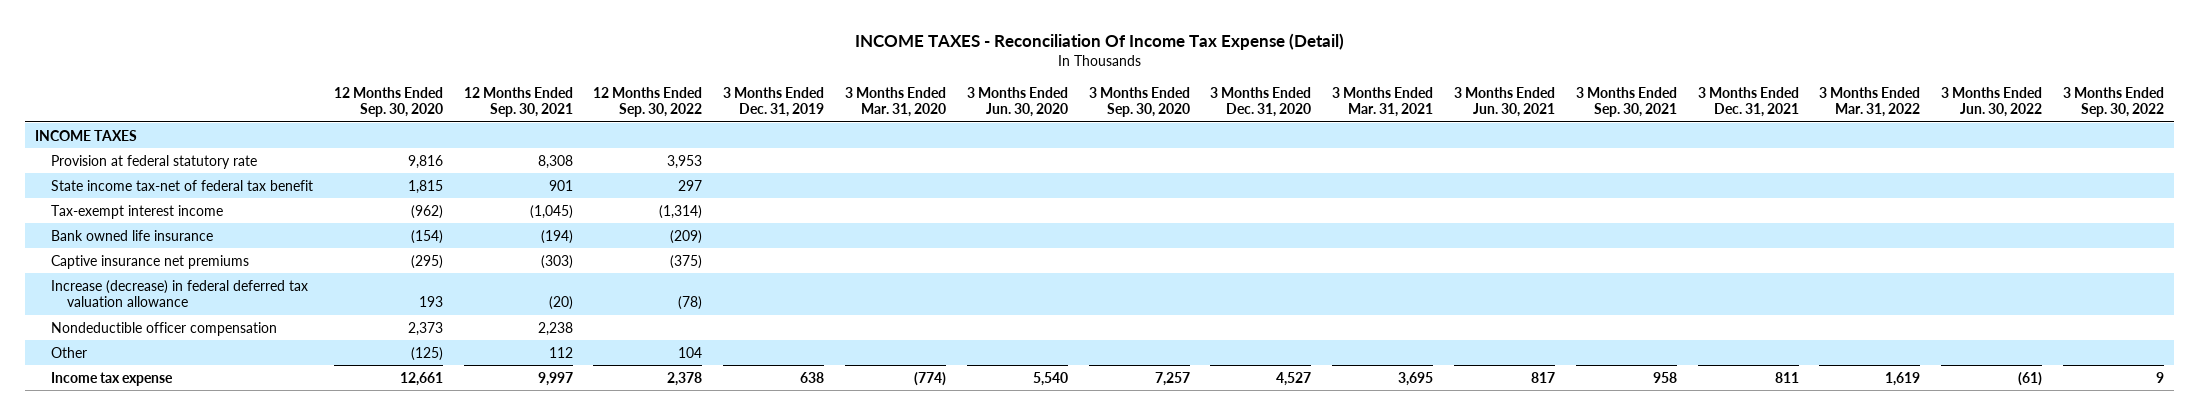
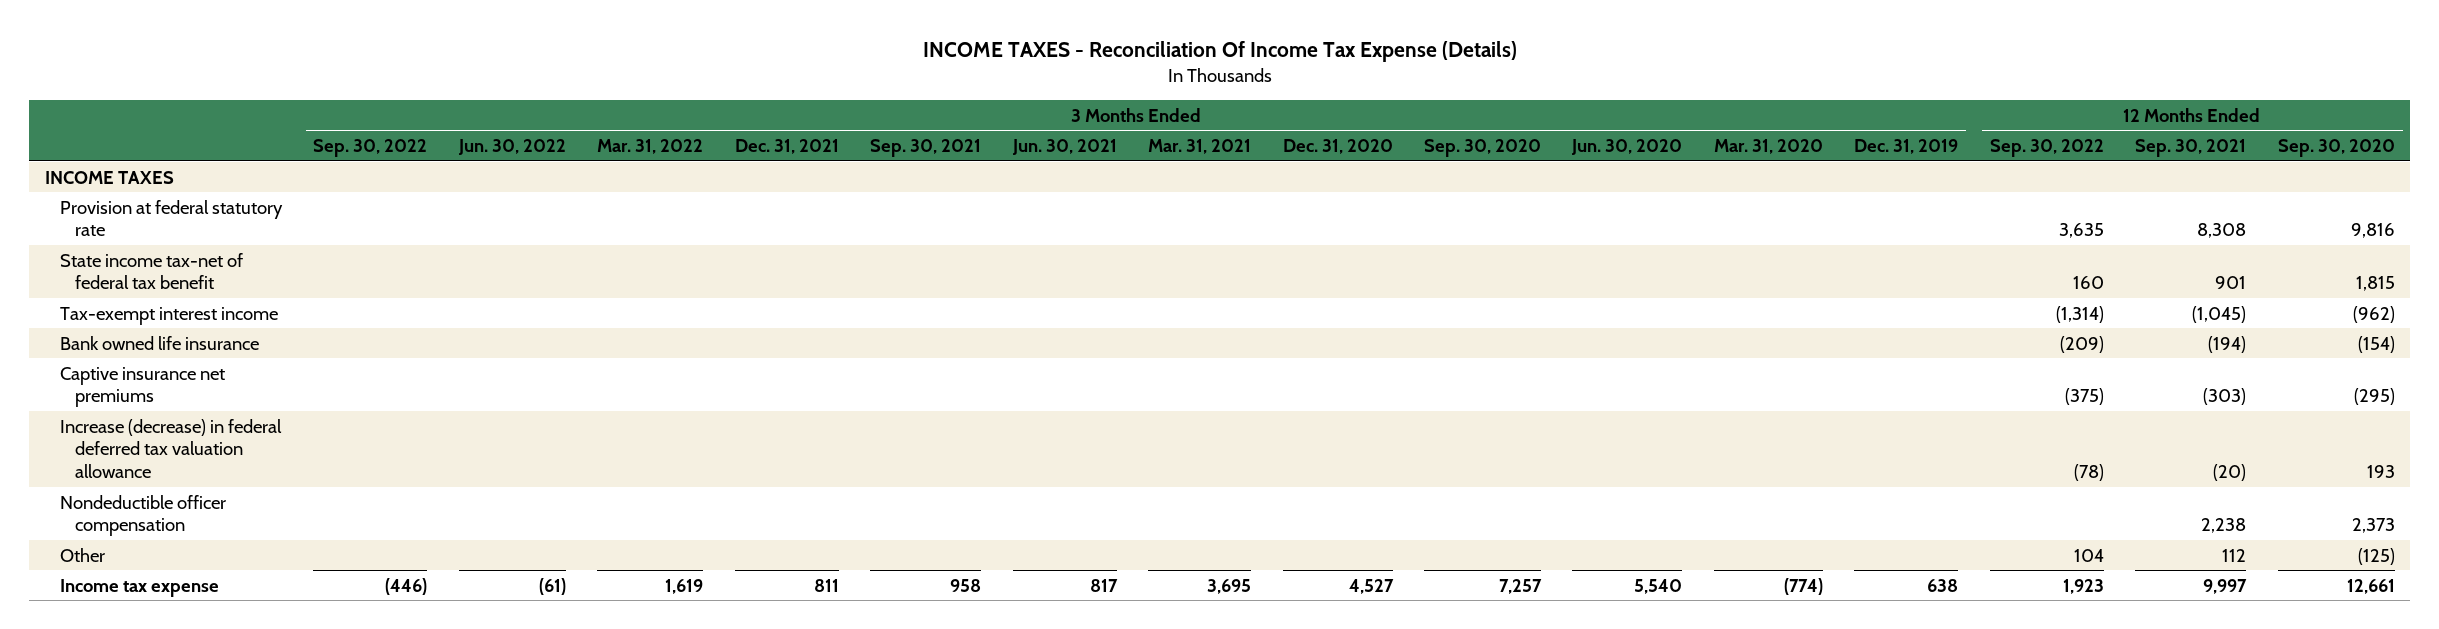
- INCOME TAXES - Reconciliation Of Income Tax Expense (Detail)
+ INCOME TAXES - Reconciliation Of Income Tax Expense (Details)
- | 12 Months Ended Sep. 30, 2020 | 12 Months Ended Sep. 30, 2021 | 12 Months Ended Sep. 30, 2022 | 3 Months Ended Dec. 31, 2019 | 3 Months Ended Mar. 31, 2020 | 3 Months Ended Jun. 30, 2020 | 3 Months Ended Sep. 30, 2020 | 3 Months Ended Dec. 31, 2020 | 3 Months Ended Mar. 31, 2021 | 3 Months Ended Jun. 30, 2021 | 3 Months Ended Sep. 30, 2021 | 3 Months Ended Dec. 31, 2021 | 3 Months Ended Mar. 31, 2022 | 3 Months Ended Jun. 30, 2022 | 3 Months Ended Sep. 30, 2022
+ | 3 Months Ended Sep. 30, 2022 | 3 Months Ended Jun. 30, 2022 | 3 Months Ended Mar. 31, 2022 | 3 Months Ended Dec. 31, 2021 | 3 Months Ended Sep. 30, 2021 | 3 Months Ended Jun. 30, 2021 | 3 Months Ended Mar. 31, 2021 | 3 Months Ended Dec. 31, 2020 | 3 Months Ended Sep. 30, 2020 | 3 Months Ended Jun. 30, 2020 | 3 Months Ended Mar. 31, 2020 | 3 Months Ended Dec. 31, 2019 | 12 Months Ended Sep. 30, 2022 | 12 Months Ended Sep. 30, 2021 | 12 Months Ended Sep. 30, 2020
- Provision at federal statutory rate | 9,816 | 8,308 | 3,953 | | | | | | | | | | | |
- State income tax-net of federal tax benefit | 1,815 | 901 | 297 | | | | | | | | | | | |
+ Provision at federal statutory rate | | | | | | | | | | | | | 3,635 | 8,308 | 9,816
+ State income tax-net of federal tax benefit | | | | | | | | | | | | | 160 | 901 | 1,815
- Income tax expense | 12,661 | 9,997 | 2,378 | 638 | (774) | 5,540 | 7,257 | 4,527 | 3,695 | 817 | 958 | 811 | 1,619 | (61) | 9
+ Income tax expense | (446) | (61) | 1,619 | 811 | 958 | 817 | 3,695 | 4,527 | 7,257 | 5,540 | (774) | 638 | 1,923 | 9,997 | 12,661

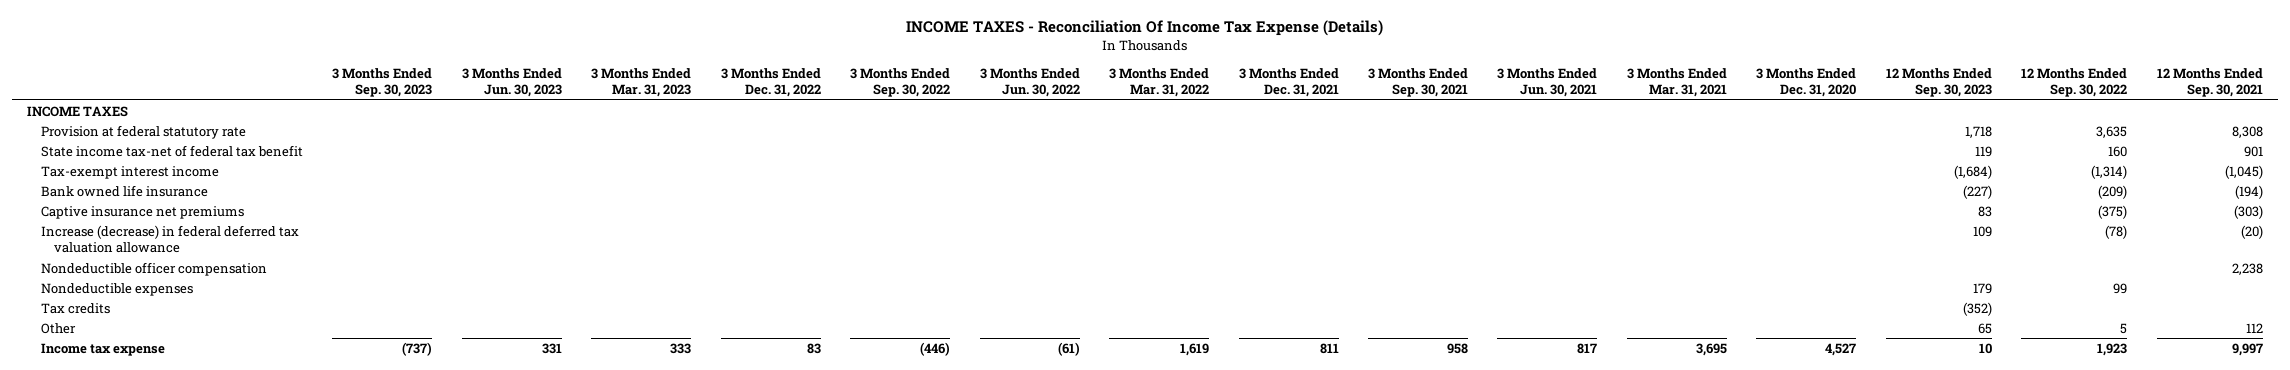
- | 3 Months Ended Sep. 30, 2022 | 3 Months Ended Jun. 30, 2022 | 3 Months Ended Mar. 31, 2022 | 3 Months Ended Dec. 31, 2021 | 3 Months Ended Sep. 30, 2021 | 3 Months Ended Jun. 30, 2021 | 3 Months Ended Mar. 31, 2021 | 3 Months Ended Dec. 31, 2020 | 3 Months Ended Sep. 30, 2020 | 3 Months Ended Jun. 30, 2020 | 3 Months Ended Mar. 31, 2020 | 3 Months Ended Dec. 31, 2019 | 12 Months Ended Sep. 30, 2022 | 12 Months Ended Sep. 30, 2021 | 12 Months Ended Sep. 30, 2020
+ | 3 Months Ended Sep. 30, 2023 | 3 Months Ended Jun. 30, 2023 | 3 Months Ended Mar. 31, 2023 | 3 Months Ended Dec. 31, 2022 | 3 Months Ended Sep. 30, 2022 | 3 Months Ended Jun. 30, 2022 | 3 Months Ended Mar. 31, 2022 | 3 Months Ended Dec. 31, 2021 | 3 Months Ended Sep. 30, 2021 | 3 Months Ended Jun. 30, 2021 | 3 Months Ended Mar. 31, 2021 | 3 Months Ended Dec. 31, 2020 | 12 Months Ended Sep. 30, 2023 | 12 Months Ended Sep. 30, 2022 | 12 Months Ended Sep. 30, 2021
- Other | | | | | | | | | | | | | 104 | 112 | (125)
+ Nondeductible expenses | | | | | | | | | | | | | 179 | 99 |
+ Tax credits | | | | | | | | | | | | | (352) | |
+ Other | | | | | | | | | | | | | 65 | 5 | 112

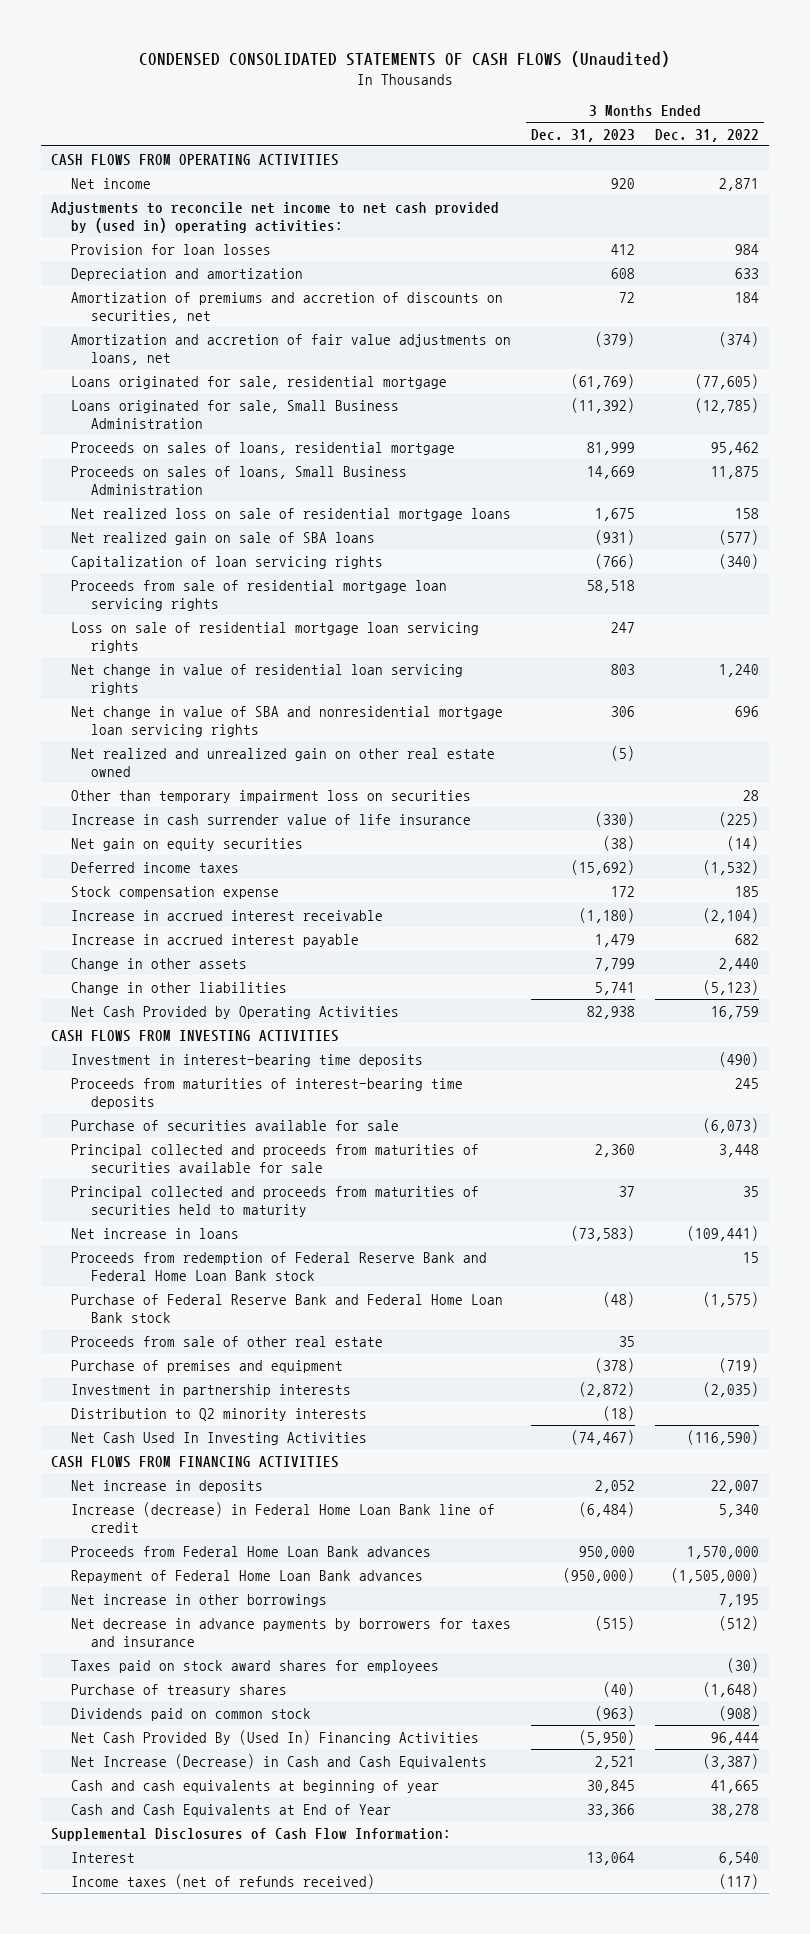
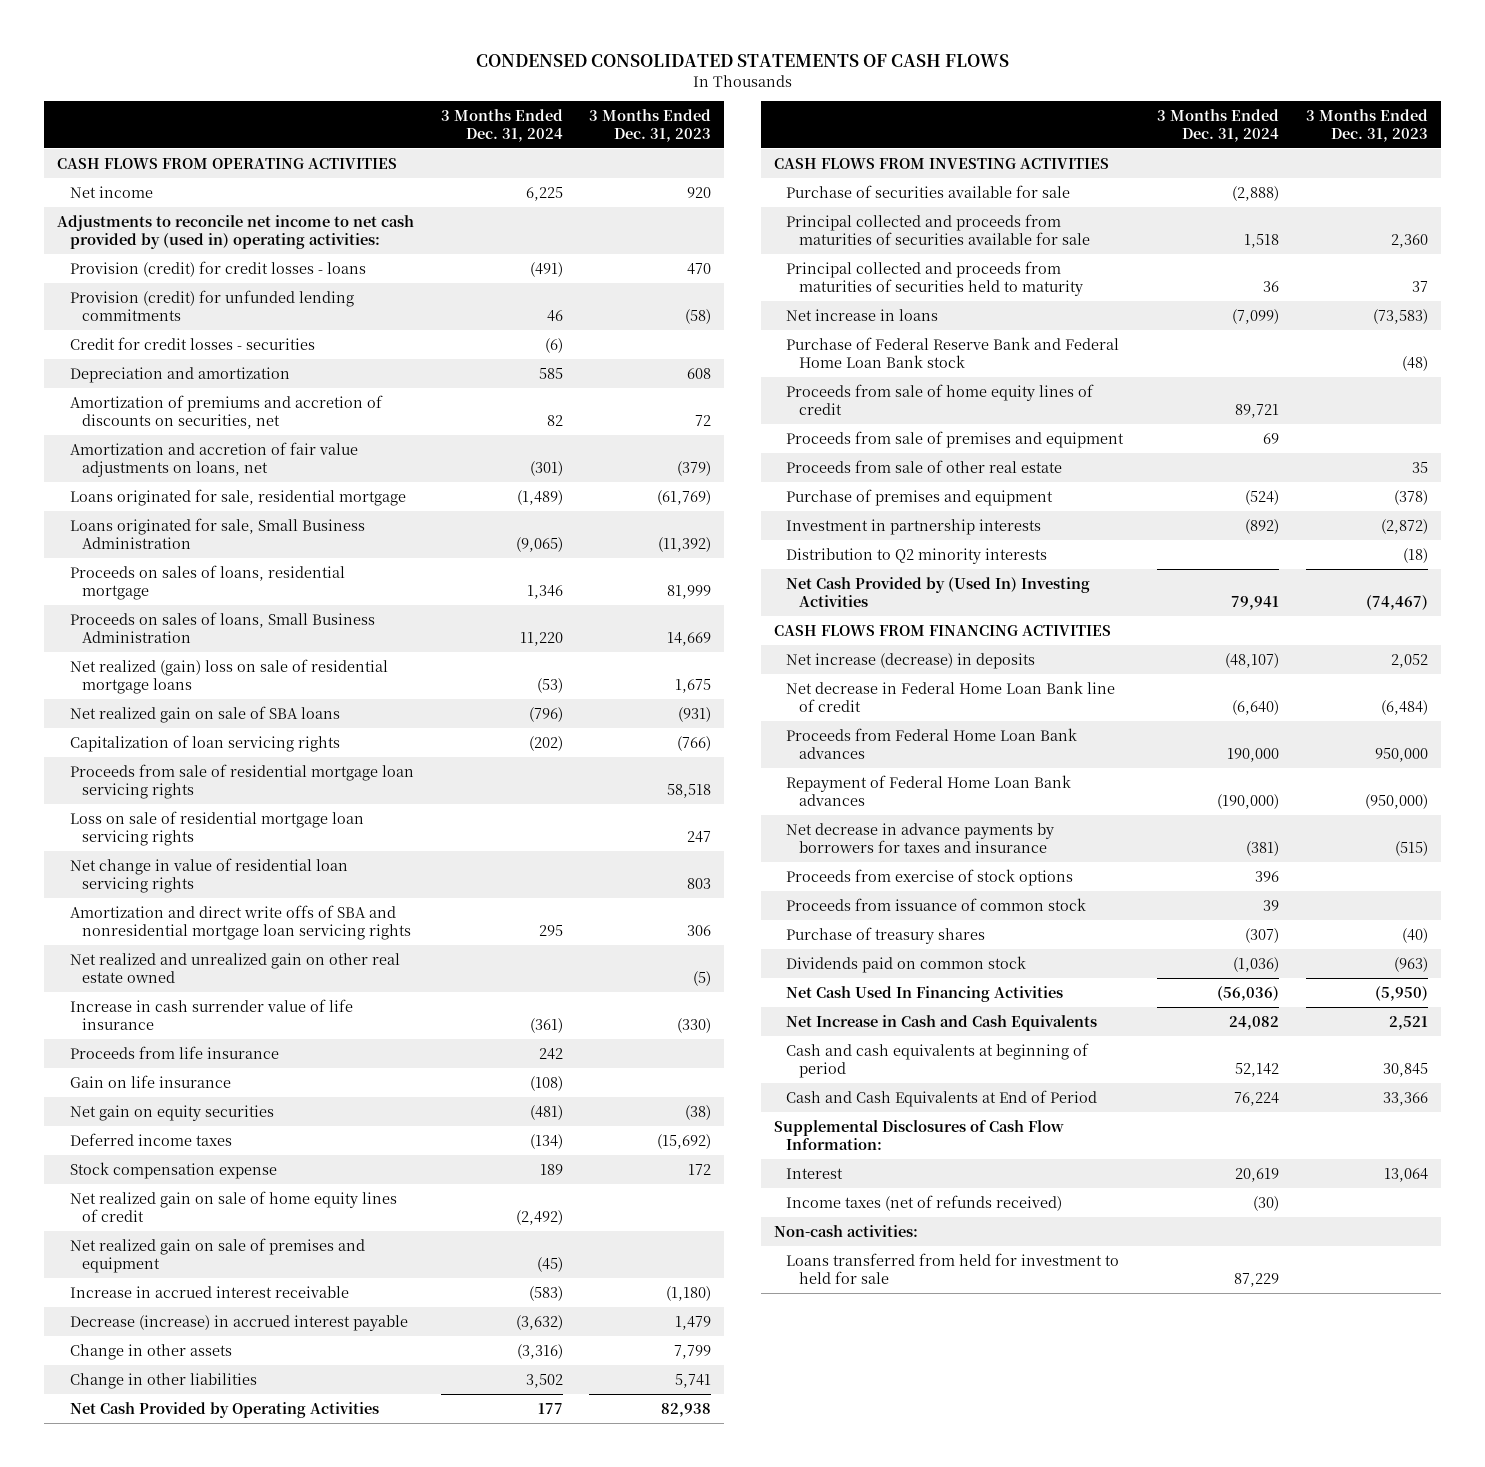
- CONDENSED CONSOLIDATED STATEMENTS OF CASH FLOWS (Unaudited)
+ CONDENSED CONSOLIDATED STATEMENTS OF CASH FLOWS
- | 3 Months Ended Dec. 31, 2023 | 3 Months Ended Dec. 31, 2022
+ | 3 Months Ended Dec. 31, 2024 | 3 Months Ended Dec. 31, 2023
- Provision for loan losses | 412 | 984
+ Provision (credit) for credit losses - loans | (491) | 470
+ Provision (credit) for unfunded lending commitments | 46 | (58)
+ Credit for credit losses - securities | (6) |
- Net realized loss on sale of residential mortgage loans | 1,675 | 158
+ Net realized (gain) loss on sale of residential mortgage loans | (53) | 1,675
- Net change in value of SBA and nonresidential mortgage loan servicing rights | 306 | 696
+ Amortization and direct write offs of SBA and nonresidential mortgage loan servicing rights | 295 | 306
- Other than temporary impairment loss on securities | | 28
+ Proceeds from life insurance | 242 |
+ Gain on life insurance | (108) |
+ Net realized gain on sale of home equity lines of credit | (2,492) |
+ Net realized gain on sale of premises and equipment | (45) |
- Increase in accrued interest payable | 1,479 | 682
+ Decrease (increase) in accrued interest payable | (3,632) | 1,479
- Investment in interest-bearing time deposits | | (490)
- Proceeds from maturities of interest-bearing time deposits | | 245
- Proceeds from redemption of Federal Reserve Bank and Federal Home Loan Bank stock | | 15
+ Proceeds from sale of home equity lines of credit | 89,721 |
+ Proceeds from sale of premises and equipment | 69 |
- Net Cash Used In Investing Activities | (74,467) | (116,590)
+ Net Cash Provided by (Used In) Investing Activities | 79,941 | (74,467)
- Net increase in deposits | 2,052 | 22,007
- Increase (decrease) in Federal Home Loan Bank line of credit | (6,484) | 5,340
+ Net increase (decrease) in deposits | (48,107) | 2,052
+ Net decrease in Federal Home Loan Bank line of credit | (6,640) | (6,484)
- Net increase in other borrowings | | 7,195
- Taxes paid on stock award shares for employees | | (30)
+ Proceeds from exercise of stock options | 396 |
+ Proceeds from issuance of common stock | 39 |
- Net Cash Provided By (Used In) Financing Activities | (5,950) | 96,444
- Net Increase (Decrease) in Cash and Cash Equivalents | 2,521 | (3,387)
- Cash and cash equivalents at beginning of year | 30,845 | 41,665
- Cash and Cash Equivalents at End of Year | 33,366 | 38,278
+ Net Cash Used In Financing Activities | (56,036) | (5,950)
+ Net Increase in Cash and Cash Equivalents | 24,082 | 2,521
+ Cash and cash equivalents at beginning of period | 52,142 | 30,845
+ Cash and Cash Equivalents at End of Period | 76,224 | 33,366
+ Non-cash activities:
+ Loans transferred from held for investment to held for sale | 87,229 |

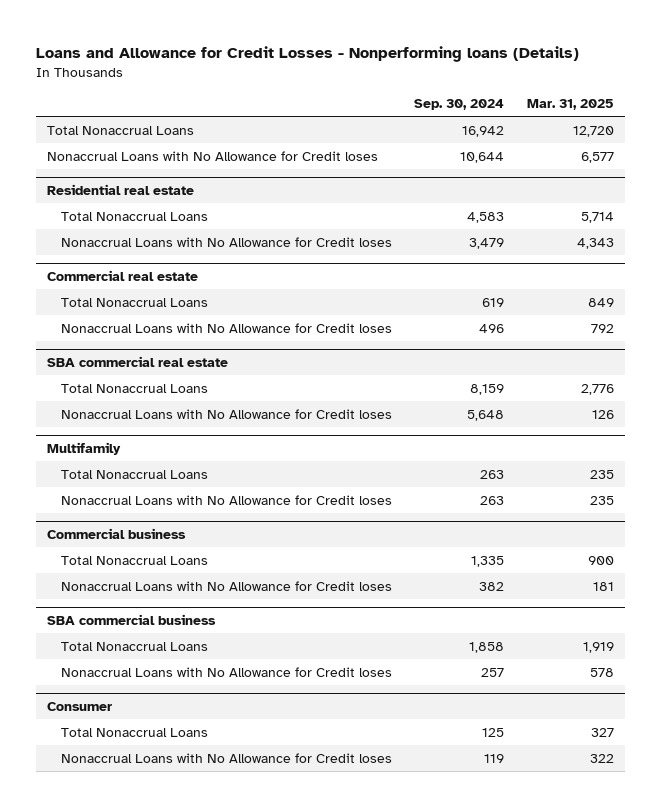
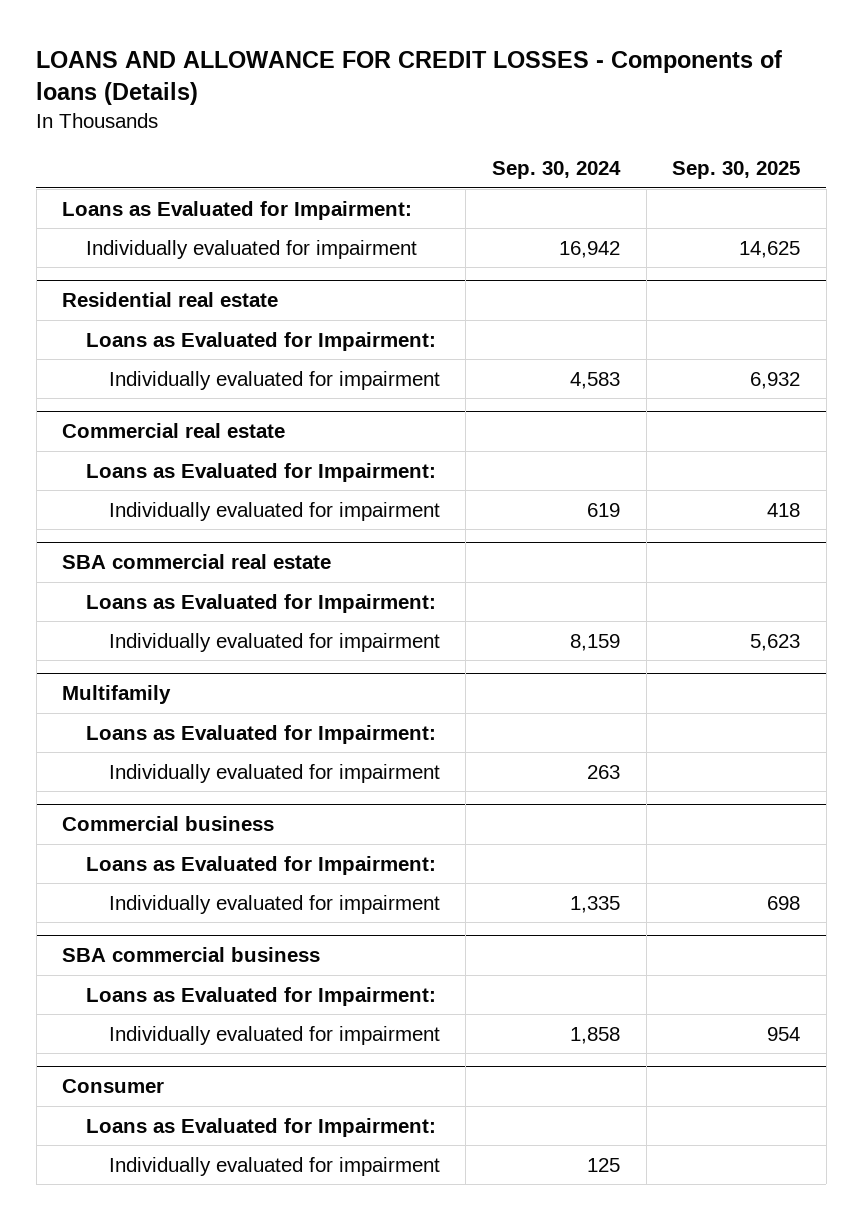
- Loans and Allowance for Credit Losses - Nonperforming loans (Details)
+ LOANS AND ALLOWANCE FOR CREDIT LOSSES - Components of loans (Details)
- | Sep. 30, 2024 | Mar. 31, 2025
+ | Sep. 30, 2024 | Sep. 30, 2025
- Total Nonaccrual Loans | 16,942 | 12,720
- Nonaccrual Loans with No Allowance for Credit loses | 10,644 | 6,577
+ Loans as Evaluated for Impairment:
+ Individually evaluated for impairment | 16,942 | 14,625
@ Residential real estate
- Total Nonaccrual Loans | 4,583 | 5,714
- Nonaccrual Loans with No Allowance for Credit loses | 3,479 | 4,343
+ Loans as Evaluated for Impairment:
+ Individually evaluated for impairment | 4,583 | 6,932
@ Commercial real estate
- Total Nonaccrual Loans | 619 | 849
- Nonaccrual Loans with No Allowance for Credit loses | 496 | 792
+ Loans as Evaluated for Impairment:
+ Individually evaluated for impairment | 619 | 418
@ SBA commercial real estate
- Total Nonaccrual Loans | 8,159 | 2,776
- Nonaccrual Loans with No Allowance for Credit loses | 5,648 | 126
+ Loans as Evaluated for Impairment:
+ Individually evaluated for impairment | 8,159 | 5,623
@ Multifamily
- Total Nonaccrual Loans | 263 | 235
- Nonaccrual Loans with No Allowance for Credit loses | 263 | 235
+ Loans as Evaluated for Impairment:
+ Individually evaluated for impairment | 263 |
@ Commercial business
- Total Nonaccrual Loans | 1,335 | 900
- Nonaccrual Loans with No Allowance for Credit loses | 382 | 181
+ Loans as Evaluated for Impairment:
+ Individually evaluated for impairment | 1,335 | 698
@ SBA commercial business
- Total Nonaccrual Loans | 1,858 | 1,919
- Nonaccrual Loans with No Allowance for Credit loses | 257 | 578
+ Loans as Evaluated for Impairment:
+ Individually evaluated for impairment | 1,858 | 954
@ Consumer
- Total Nonaccrual Loans | 125 | 327
- Nonaccrual Loans with No Allowance for Credit loses | 119 | 322
+ Loans as Evaluated for Impairment:
+ Individually evaluated for impairment | 125 |

